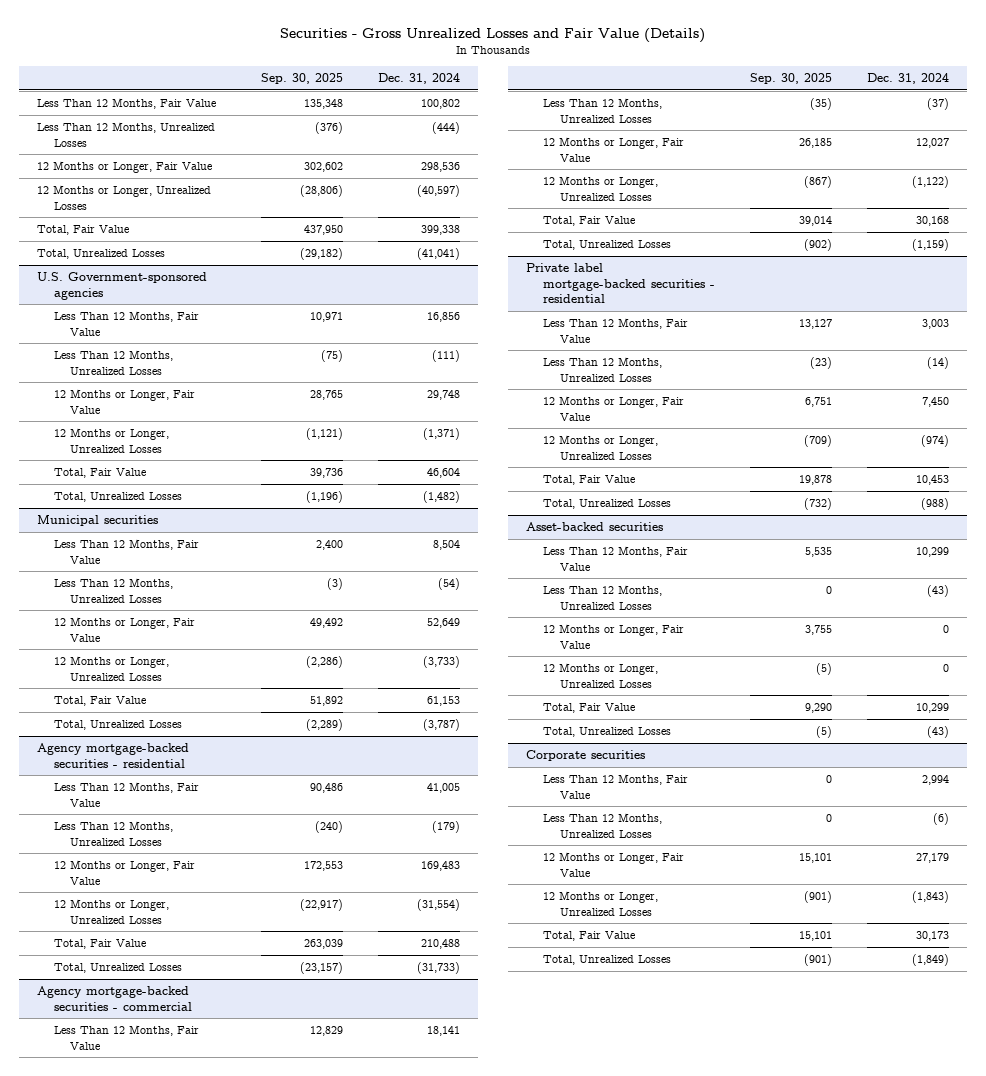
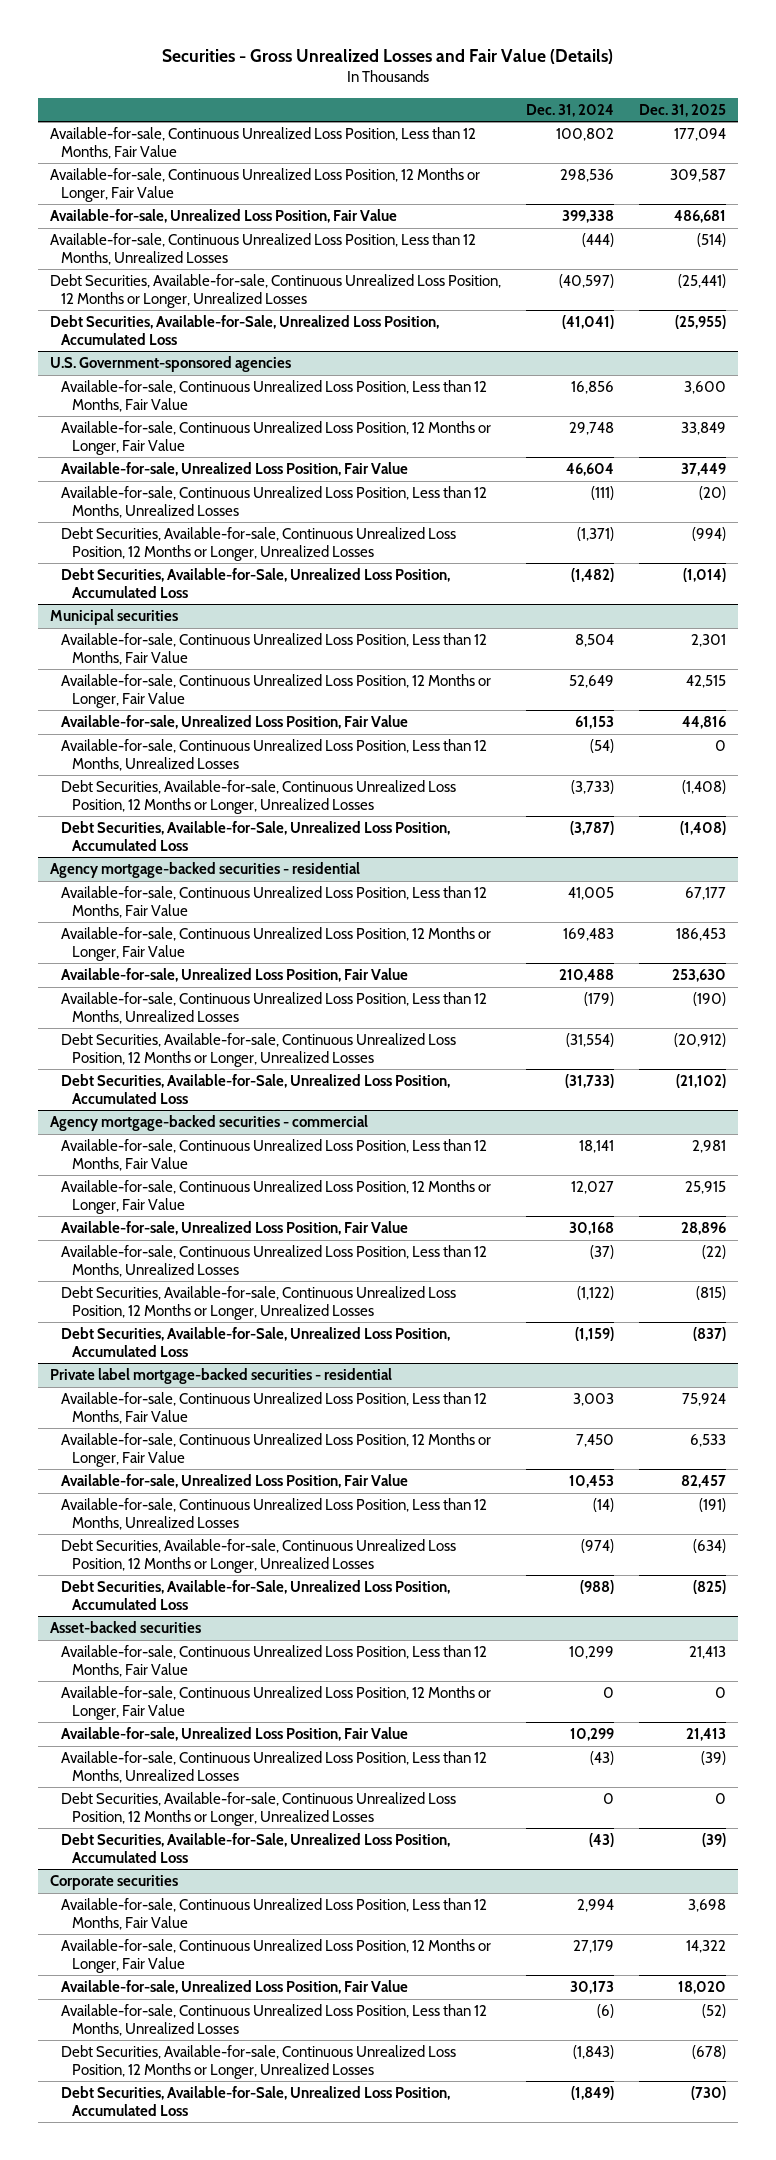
- | Sep. 30, 2025 | Dec. 31, 2024
+ | Dec. 31, 2024 | Dec. 31, 2025
- Less Than 12 Months, Fair Value | 135,348 | 100,802
- Less Than 12 Months, Unrealized Losses | (376) | (444)
- 12 Months or Longer, Fair Value | 302,602 | 298,536
- 12 Months or Longer, Unrealized Losses | (28,806) | (40,597)
- Total, Fair Value | 437,950 | 399,338
- Total, Unrealized Losses | (29,182) | (41,041)
+ Available-for-sale, Continuous Unrealized Loss Position, Less than 12 Months, Fair Value | 100,802 | 177,094
+ Available-for-sale, Continuous Unrealized Loss Position, 12 Months or Longer, Fair Value | 298,536 | 309,587
+ Available-for-sale, Unrealized Loss Position, Fair Value | 399,338 | 486,681
+ Available-for-sale, Continuous Unrealized Loss Position, Less than 12 Months, Unrealized Losses | (444) | (514)
+ Debt Securities, Available-for-sale, Continuous Unrealized Loss Position, 12 Months or Longer, Unrealized Losses | (40,597) | (25,441)
+ Debt Securities, Available-for-Sale, Unrealized Loss Position, Accumulated Loss | (41,041) | (25,955)
@ U.S. Government-sponsored agencies
- Less Than 12 Months, Fair Value | 10,971 | 16,856
- Less Than 12 Months, Unrealized Losses | (75) | (111)
- 12 Months or Longer, Fair Value | 28,765 | 29,748
- 12 Months or Longer, Unrealized Losses | (1,121) | (1,371)
- Total, Fair Value | 39,736 | 46,604
- Total, Unrealized Losses | (1,196) | (1,482)
+ Available-for-sale, Continuous Unrealized Loss Position, Less than 12 Months, Fair Value | 16,856 | 3,600
+ Available-for-sale, Continuous Unrealized Loss Position, 12 Months or Longer, Fair Value | 29,748 | 33,849
+ Available-for-sale, Unrealized Loss Position, Fair Value | 46,604 | 37,449
+ Available-for-sale, Continuous Unrealized Loss Position, Less than 12 Months, Unrealized Losses | (111) | (20)
+ Debt Securities, Available-for-sale, Continuous Unrealized Loss Position, 12 Months or Longer, Unrealized Losses | (1,371) | (994)
+ Debt Securities, Available-for-Sale, Unrealized Loss Position, Accumulated Loss | (1,482) | (1,014)
@ Municipal securities
- Less Than 12 Months, Fair Value | 2,400 | 8,504
- Less Than 12 Months, Unrealized Losses | (3) | (54)
- 12 Months or Longer, Fair Value | 49,492 | 52,649
- 12 Months or Longer, Unrealized Losses | (2,286) | (3,733)
- Total, Fair Value | 51,892 | 61,153
- Total, Unrealized Losses | (2,289) | (3,787)
+ Available-for-sale, Continuous Unrealized Loss Position, Less than 12 Months, Fair Value | 8,504 | 2,301
+ Available-for-sale, Continuous Unrealized Loss Position, 12 Months or Longer, Fair Value | 52,649 | 42,515
+ Available-for-sale, Unrealized Loss Position, Fair Value | 61,153 | 44,816
+ Available-for-sale, Continuous Unrealized Loss Position, Less than 12 Months, Unrealized Losses | (54) | 0
+ Debt Securities, Available-for-sale, Continuous Unrealized Loss Position, 12 Months or Longer, Unrealized Losses | (3,733) | (1,408)
+ Debt Securities, Available-for-Sale, Unrealized Loss Position, Accumulated Loss | (3,787) | (1,408)
@ Agency mortgage-backed securities - residential
- Less Than 12 Months, Fair Value | 90,486 | 41,005
- Less Than 12 Months, Unrealized Losses | (240) | (179)
- 12 Months or Longer, Fair Value | 172,553 | 169,483
- 12 Months or Longer, Unrealized Losses | (22,917) | (31,554)
- Total, Fair Value | 263,039 | 210,488
- Total, Unrealized Losses | (23,157) | (31,733)
+ Available-for-sale, Continuous Unrealized Loss Position, Less than 12 Months, Fair Value | 41,005 | 67,177
+ Available-for-sale, Continuous Unrealized Loss Position, 12 Months or Longer, Fair Value | 169,483 | 186,453
+ Available-for-sale, Unrealized Loss Position, Fair Value | 210,488 | 253,630
+ Available-for-sale, Continuous Unrealized Loss Position, Less than 12 Months, Unrealized Losses | (179) | (190)
+ Debt Securities, Available-for-sale, Continuous Unrealized Loss Position, 12 Months or Longer, Unrealized Losses | (31,554) | (20,912)
+ Debt Securities, Available-for-Sale, Unrealized Loss Position, Accumulated Loss | (31,733) | (21,102)
@ Agency mortgage-backed securities - commercial
- Less Than 12 Months, Fair Value | 12,829 | 18,141
- Less Than 12 Months, Unrealized Losses | (35) | (37)
- 12 Months or Longer, Fair Value | 26,185 | 12,027
- 12 Months or Longer, Unrealized Losses | (867) | (1,122)
- Total, Fair Value | 39,014 | 30,168
- Total, Unrealized Losses | (902) | (1,159)
+ Available-for-sale, Continuous Unrealized Loss Position, Less than 12 Months, Fair Value | 18,141 | 2,981
+ Available-for-sale, Continuous Unrealized Loss Position, 12 Months or Longer, Fair Value | 12,027 | 25,915
+ Available-for-sale, Unrealized Loss Position, Fair Value | 30,168 | 28,896
+ Available-for-sale, Continuous Unrealized Loss Position, Less than 12 Months, Unrealized Losses | (37) | (22)
+ Debt Securities, Available-for-sale, Continuous Unrealized Loss Position, 12 Months or Longer, Unrealized Losses | (1,122) | (815)
+ Debt Securities, Available-for-Sale, Unrealized Loss Position, Accumulated Loss | (1,159) | (837)
@ Private label mortgage-backed securities - residential
- Less Than 12 Months, Fair Value | 13,127 | 3,003
- Less Than 12 Months, Unrealized Losses | (23) | (14)
- 12 Months or Longer, Fair Value | 6,751 | 7,450
- 12 Months or Longer, Unrealized Losses | (709) | (974)
- Total, Fair Value | 19,878 | 10,453
- Total, Unrealized Losses | (732) | (988)
+ Available-for-sale, Continuous Unrealized Loss Position, Less than 12 Months, Fair Value | 3,003 | 75,924
+ Available-for-sale, Continuous Unrealized Loss Position, 12 Months or Longer, Fair Value | 7,450 | 6,533
+ Available-for-sale, Unrealized Loss Position, Fair Value | 10,453 | 82,457
+ Available-for-sale, Continuous Unrealized Loss Position, Less than 12 Months, Unrealized Losses | (14) | (191)
+ Debt Securities, Available-for-sale, Continuous Unrealized Loss Position, 12 Months or Longer, Unrealized Losses | (974) | (634)
+ Debt Securities, Available-for-Sale, Unrealized Loss Position, Accumulated Loss | (988) | (825)
@ Asset-backed securities
- Less Than 12 Months, Fair Value | 5,535 | 10,299
- Less Than 12 Months, Unrealized Losses | 0 | (43)
- 12 Months or Longer, Fair Value | 3,755 | 0
- 12 Months or Longer, Unrealized Losses | (5) | 0
- Total, Fair Value | 9,290 | 10,299
- Total, Unrealized Losses | (5) | (43)
+ Available-for-sale, Continuous Unrealized Loss Position, Less than 12 Months, Fair Value | 10,299 | 21,413
+ Available-for-sale, Continuous Unrealized Loss Position, 12 Months or Longer, Fair Value | 0 | 0
+ Available-for-sale, Unrealized Loss Position, Fair Value | 10,299 | 21,413
+ Available-for-sale, Continuous Unrealized Loss Position, Less than 12 Months, Unrealized Losses | (43) | (39)
+ Debt Securities, Available-for-sale, Continuous Unrealized Loss Position, 12 Months or Longer, Unrealized Losses | 0 | 0
+ Debt Securities, Available-for-Sale, Unrealized Loss Position, Accumulated Loss | (43) | (39)
@ Corporate securities
- Less Than 12 Months, Fair Value | 0 | 2,994
- Less Than 12 Months, Unrealized Losses | 0 | (6)
- 12 Months or Longer, Fair Value | 15,101 | 27,179
- 12 Months or Longer, Unrealized Losses | (901) | (1,843)
- Total, Fair Value | 15,101 | 30,173
- Total, Unrealized Losses | (901) | (1,849)
+ Available-for-sale, Continuous Unrealized Loss Position, Less than 12 Months, Fair Value | 2,994 | 3,698
+ Available-for-sale, Continuous Unrealized Loss Position, 12 Months or Longer, Fair Value | 27,179 | 14,322
+ Available-for-sale, Unrealized Loss Position, Fair Value | 30,173 | 18,020
+ Available-for-sale, Continuous Unrealized Loss Position, Less than 12 Months, Unrealized Losses | (6) | (52)
+ Debt Securities, Available-for-sale, Continuous Unrealized Loss Position, 12 Months or Longer, Unrealized Losses | (1,843) | (678)
+ Debt Securities, Available-for-Sale, Unrealized Loss Position, Accumulated Loss | (1,849) | (730)

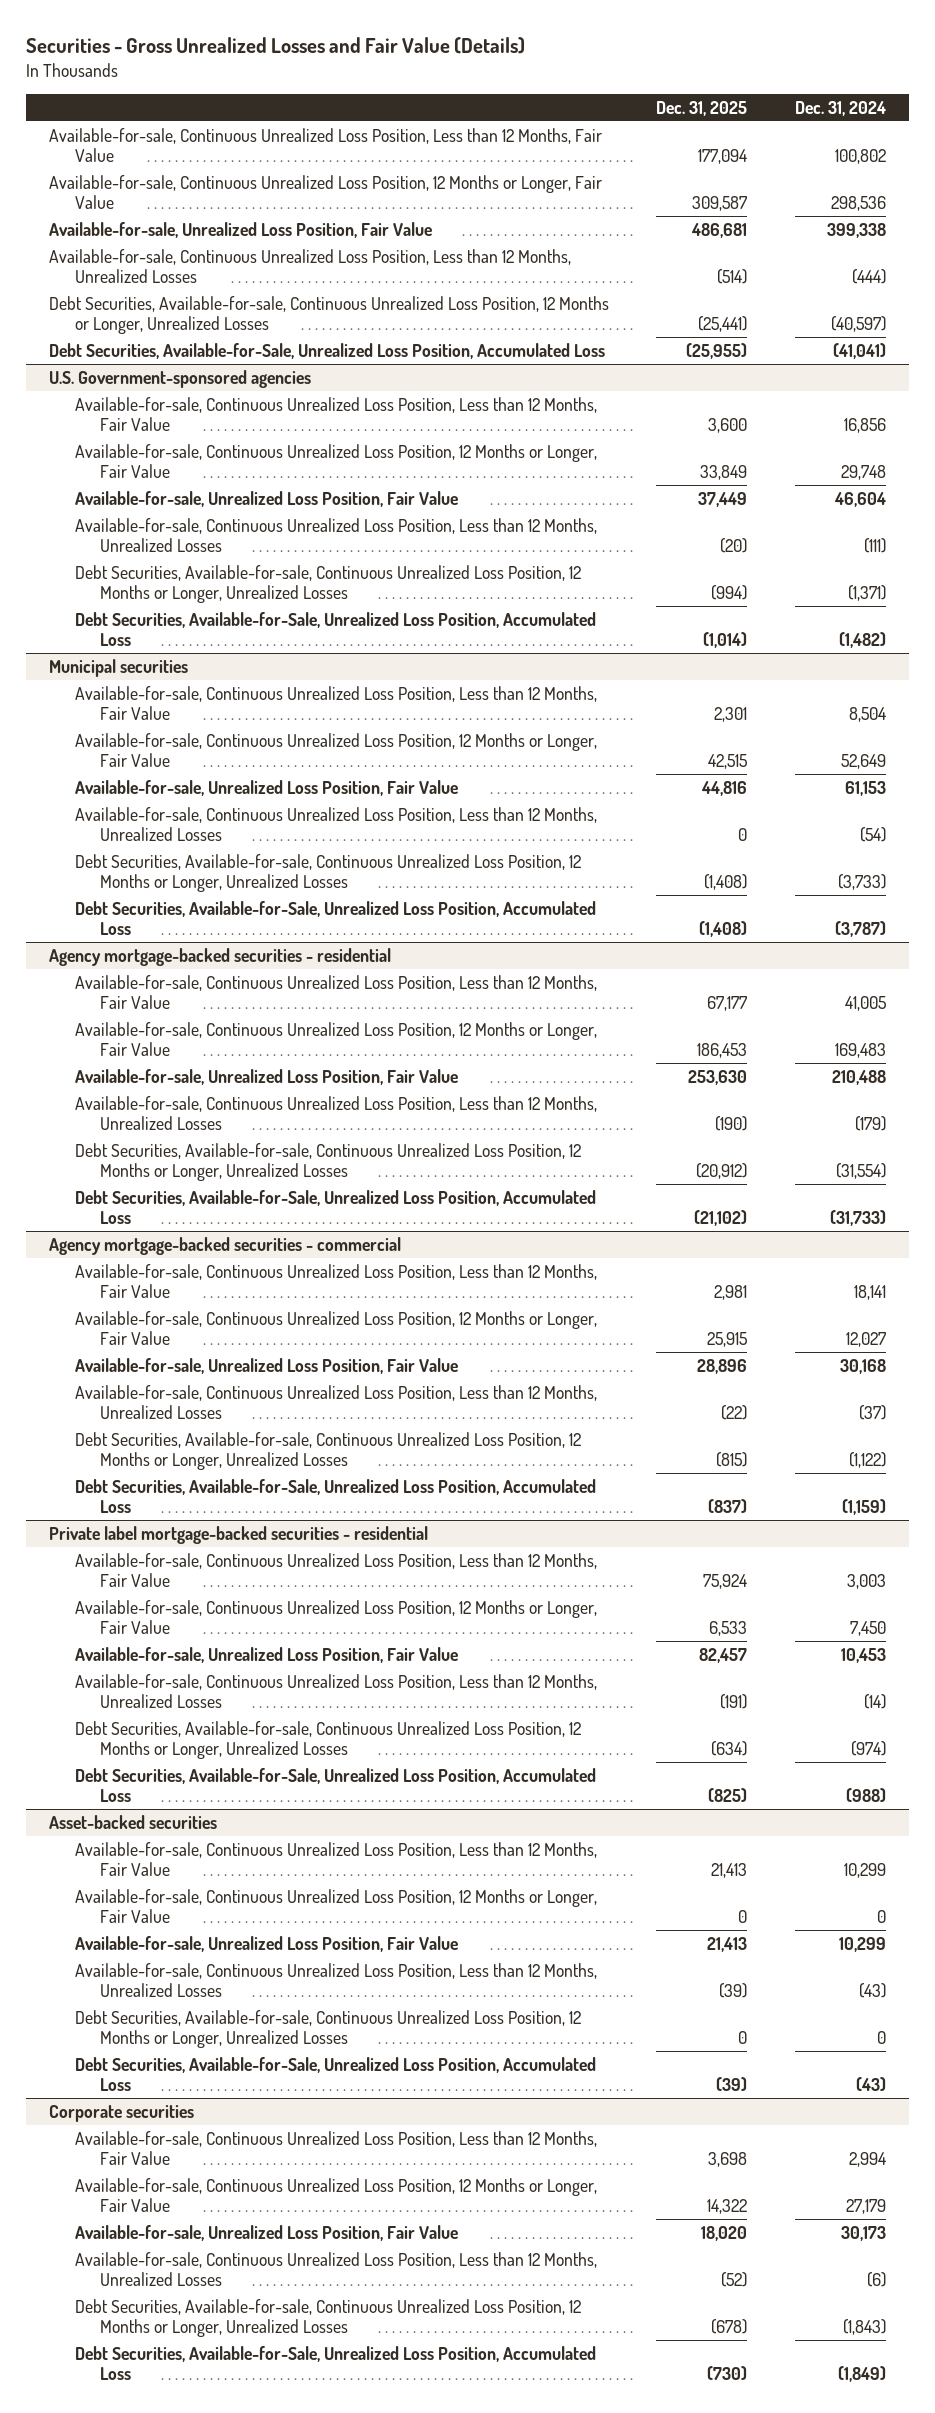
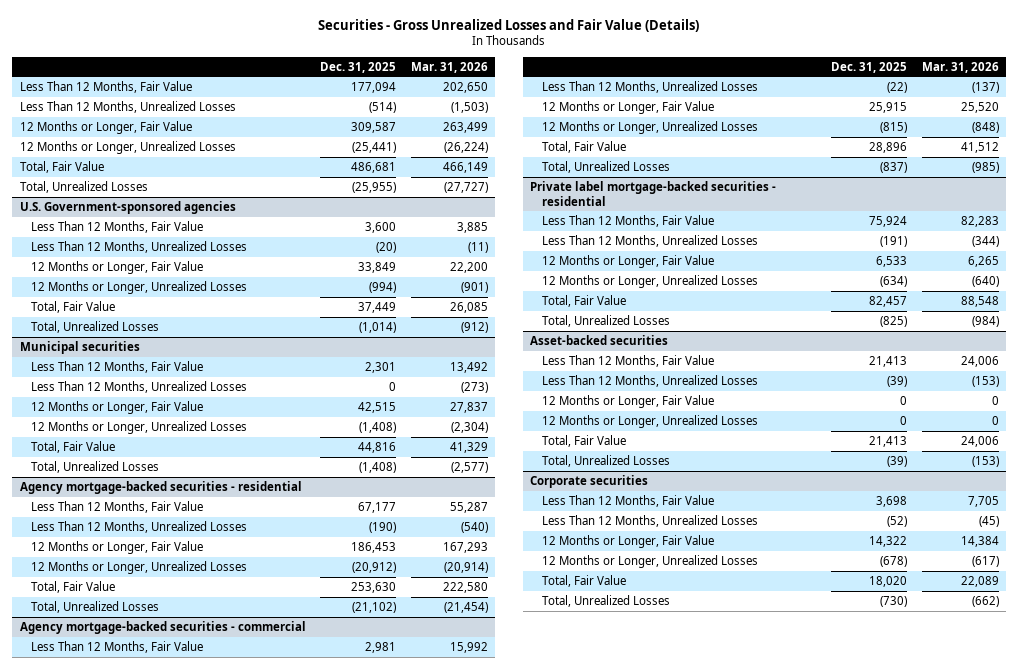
- | Dec. 31, 2025 | Dec. 31, 2024
+ | Dec. 31, 2025 | Mar. 31, 2026
- Available-for-sale, Continuous Unrealized Loss Position, Less than 12 Months, Fair Value | 177,094 | 100,802
- Available-for-sale, Continuous Unrealized Loss Position, 12 Months or Longer, Fair Value | 309,587 | 298,536
- Available-for-sale, Unrealized Loss Position, Fair Value | 486,681 | 399,338
- Available-for-sale, Continuous Unrealized Loss Position, Less than 12 Months, Unrealized Losses | (514) | (444)
- Debt Securities, Available-for-sale, Continuous Unrealized Loss Position, 12 Months or Longer, Unrealized Losses | (25,441) | (40,597)
- Debt Securities, Available-for-Sale, Unrealized Loss Position, Accumulated Loss | (25,955) | (41,041)
+ Less Than 12 Months, Fair Value | 177,094 | 202,650
+ Less Than 12 Months, Unrealized Losses | (514) | (1,503)
+ 12 Months or Longer, Fair Value | 309,587 | 263,499
+ 12 Months or Longer, Unrealized Losses | (25,441) | (26,224)
+ Total, Fair Value | 486,681 | 466,149
+ Total, Unrealized Losses | (25,955) | (27,727)
@ U.S. Government-sponsored agencies
- Available-for-sale, Continuous Unrealized Loss Position, Less than 12 Months, Fair Value | 3,600 | 16,856
- Available-for-sale, Continuous Unrealized Loss Position, 12 Months or Longer, Fair Value | 33,849 | 29,748
- Available-for-sale, Unrealized Loss Position, Fair Value | 37,449 | 46,604
- Available-for-sale, Continuous Unrealized Loss Position, Less than 12 Months, Unrealized Losses | (20) | (111)
- Debt Securities, Available-for-sale, Continuous Unrealized Loss Position, 12 Months or Longer, Unrealized Losses | (994) | (1,371)
- Debt Securities, Available-for-Sale, Unrealized Loss Position, Accumulated Loss | (1,014) | (1,482)
+ Less Than 12 Months, Fair Value | 3,600 | 3,885
+ Less Than 12 Months, Unrealized Losses | (20) | (11)
+ 12 Months or Longer, Fair Value | 33,849 | 22,200
+ 12 Months or Longer, Unrealized Losses | (994) | (901)
+ Total, Fair Value | 37,449 | 26,085
+ Total, Unrealized Losses | (1,014) | (912)
@ Municipal securities
- Available-for-sale, Continuous Unrealized Loss Position, Less than 12 Months, Fair Value | 2,301 | 8,504
- Available-for-sale, Continuous Unrealized Loss Position, 12 Months or Longer, Fair Value | 42,515 | 52,649
- Available-for-sale, Unrealized Loss Position, Fair Value | 44,816 | 61,153
- Available-for-sale, Continuous Unrealized Loss Position, Less than 12 Months, Unrealized Losses | 0 | (54)
- Debt Securities, Available-for-sale, Continuous Unrealized Loss Position, 12 Months or Longer, Unrealized Losses | (1,408) | (3,733)
- Debt Securities, Available-for-Sale, Unrealized Loss Position, Accumulated Loss | (1,408) | (3,787)
+ Less Than 12 Months, Fair Value | 2,301 | 13,492
+ Less Than 12 Months, Unrealized Losses | 0 | (273)
+ 12 Months or Longer, Fair Value | 42,515 | 27,837
+ 12 Months or Longer, Unrealized Losses | (1,408) | (2,304)
+ Total, Fair Value | 44,816 | 41,329
+ Total, Unrealized Losses | (1,408) | (2,577)
@ Agency mortgage-backed securities - residential
- Available-for-sale, Continuous Unrealized Loss Position, Less than 12 Months, Fair Value | 67,177 | 41,005
- Available-for-sale, Continuous Unrealized Loss Position, 12 Months or Longer, Fair Value | 186,453 | 169,483
- Available-for-sale, Unrealized Loss Position, Fair Value | 253,630 | 210,488
- Available-for-sale, Continuous Unrealized Loss Position, Less than 12 Months, Unrealized Losses | (190) | (179)
- Debt Securities, Available-for-sale, Continuous Unrealized Loss Position, 12 Months or Longer, Unrealized Losses | (20,912) | (31,554)
- Debt Securities, Available-for-Sale, Unrealized Loss Position, Accumulated Loss | (21,102) | (31,733)
+ Less Than 12 Months, Fair Value | 67,177 | 55,287
+ Less Than 12 Months, Unrealized Losses | (190) | (540)
+ 12 Months or Longer, Fair Value | 186,453 | 167,293
+ 12 Months or Longer, Unrealized Losses | (20,912) | (20,914)
+ Total, Fair Value | 253,630 | 222,580
+ Total, Unrealized Losses | (21,102) | (21,454)
@ Agency mortgage-backed securities - commercial
- Available-for-sale, Continuous Unrealized Loss Position, Less than 12 Months, Fair Value | 2,981 | 18,141
- Available-for-sale, Continuous Unrealized Loss Position, 12 Months or Longer, Fair Value | 25,915 | 12,027
- Available-for-sale, Unrealized Loss Position, Fair Value | 28,896 | 30,168
- Available-for-sale, Continuous Unrealized Loss Position, Less than 12 Months, Unrealized Losses | (22) | (37)
- Debt Securities, Available-for-sale, Continuous Unrealized Loss Position, 12 Months or Longer, Unrealized Losses | (815) | (1,122)
- Debt Securities, Available-for-Sale, Unrealized Loss Position, Accumulated Loss | (837) | (1,159)
+ Less Than 12 Months, Fair Value | 2,981 | 15,992
+ Less Than 12 Months, Unrealized Losses | (22) | (137)
+ 12 Months or Longer, Fair Value | 25,915 | 25,520
+ 12 Months or Longer, Unrealized Losses | (815) | (848)
+ Total, Fair Value | 28,896 | 41,512
+ Total, Unrealized Losses | (837) | (985)
@ Private label mortgage-backed securities - residential
- Available-for-sale, Continuous Unrealized Loss Position, Less than 12 Months, Fair Value | 75,924 | 3,003
- Available-for-sale, Continuous Unrealized Loss Position, 12 Months or Longer, Fair Value | 6,533 | 7,450
- Available-for-sale, Unrealized Loss Position, Fair Value | 82,457 | 10,453
- Available-for-sale, Continuous Unrealized Loss Position, Less than 12 Months, Unrealized Losses | (191) | (14)
- Debt Securities, Available-for-sale, Continuous Unrealized Loss Position, 12 Months or Longer, Unrealized Losses | (634) | (974)
- Debt Securities, Available-for-Sale, Unrealized Loss Position, Accumulated Loss | (825) | (988)
+ Less Than 12 Months, Fair Value | 75,924 | 82,283
+ Less Than 12 Months, Unrealized Losses | (191) | (344)
+ 12 Months or Longer, Fair Value | 6,533 | 6,265
+ 12 Months or Longer, Unrealized Losses | (634) | (640)
+ Total, Fair Value | 82,457 | 88,548
+ Total, Unrealized Losses | (825) | (984)
@ Asset-backed securities
- Available-for-sale, Continuous Unrealized Loss Position, Less than 12 Months, Fair Value | 21,413 | 10,299
- Available-for-sale, Continuous Unrealized Loss Position, 12 Months or Longer, Fair Value | 0 | 0
- Available-for-sale, Unrealized Loss Position, Fair Value | 21,413 | 10,299
- Available-for-sale, Continuous Unrealized Loss Position, Less than 12 Months, Unrealized Losses | (39) | (43)
- Debt Securities, Available-for-sale, Continuous Unrealized Loss Position, 12 Months or Longer, Unrealized Losses | 0 | 0
- Debt Securities, Available-for-Sale, Unrealized Loss Position, Accumulated Loss | (39) | (43)
+ Less Than 12 Months, Fair Value | 21,413 | 24,006
+ Less Than 12 Months, Unrealized Losses | (39) | (153)
+ 12 Months or Longer, Fair Value | 0 | 0
+ 12 Months or Longer, Unrealized Losses | 0 | 0
+ Total, Fair Value | 21,413 | 24,006
+ Total, Unrealized Losses | (39) | (153)
@ Corporate securities
- Available-for-sale, Continuous Unrealized Loss Position, Less than 12 Months, Fair Value | 3,698 | 2,994
- Available-for-sale, Continuous Unrealized Loss Position, 12 Months or Longer, Fair Value | 14,322 | 27,179
- Available-for-sale, Unrealized Loss Position, Fair Value | 18,020 | 30,173
- Available-for-sale, Continuous Unrealized Loss Position, Less than 12 Months, Unrealized Losses | (52) | (6)
- Debt Securities, Available-for-sale, Continuous Unrealized Loss Position, 12 Months or Longer, Unrealized Losses | (678) | (1,843)
- Debt Securities, Available-for-Sale, Unrealized Loss Position, Accumulated Loss | (730) | (1,849)
+ Less Than 12 Months, Fair Value | 3,698 | 7,705
+ Less Than 12 Months, Unrealized Losses | (52) | (45)
+ 12 Months or Longer, Fair Value | 14,322 | 14,384
+ 12 Months or Longer, Unrealized Losses | (678) | (617)
+ Total, Fair Value | 18,020 | 22,089
+ Total, Unrealized Losses | (730) | (662)

